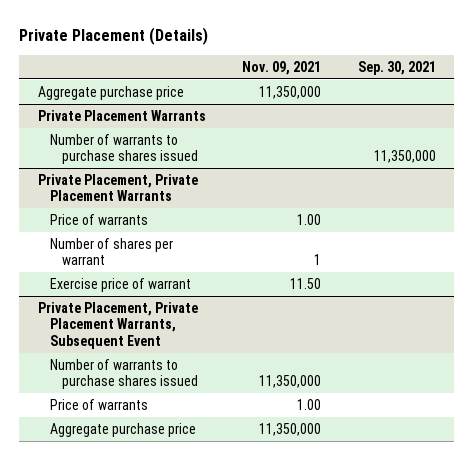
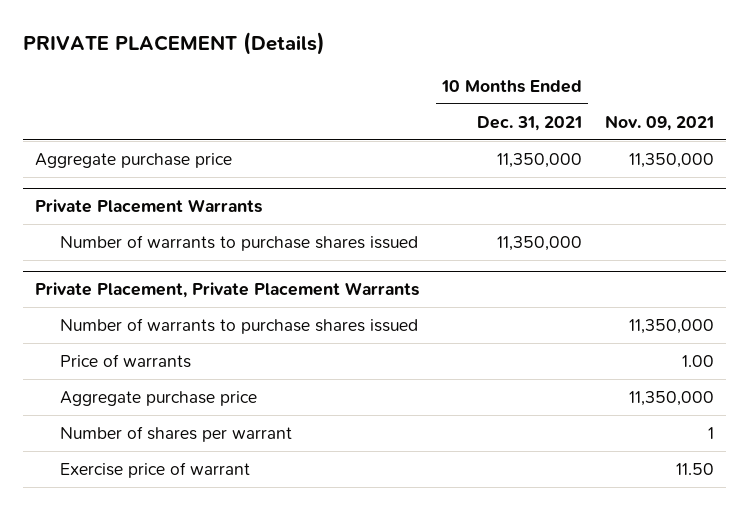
- Private Placement (Details)
+ PRIVATE PLACEMENT (Details)
- | Nov. 09, 2021 | Sep. 30, 2021
+ | 10 Months Ended Dec. 31, 2021 | Nov. 09, 2021
@ Private Placement, Private Placement Warrants
- Price of warrants | 1.00 |
- Private Placement, Private Placement Warrants, Subsequent Event
@ Private Placement, Private Placement Warrants
moved down: Number of shares per warrant | | 1
moved down: Exercise price of warrant | | 11.50

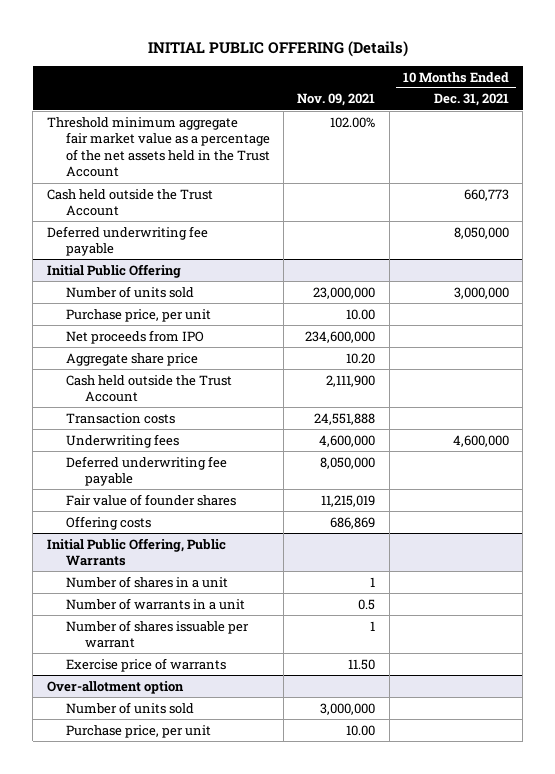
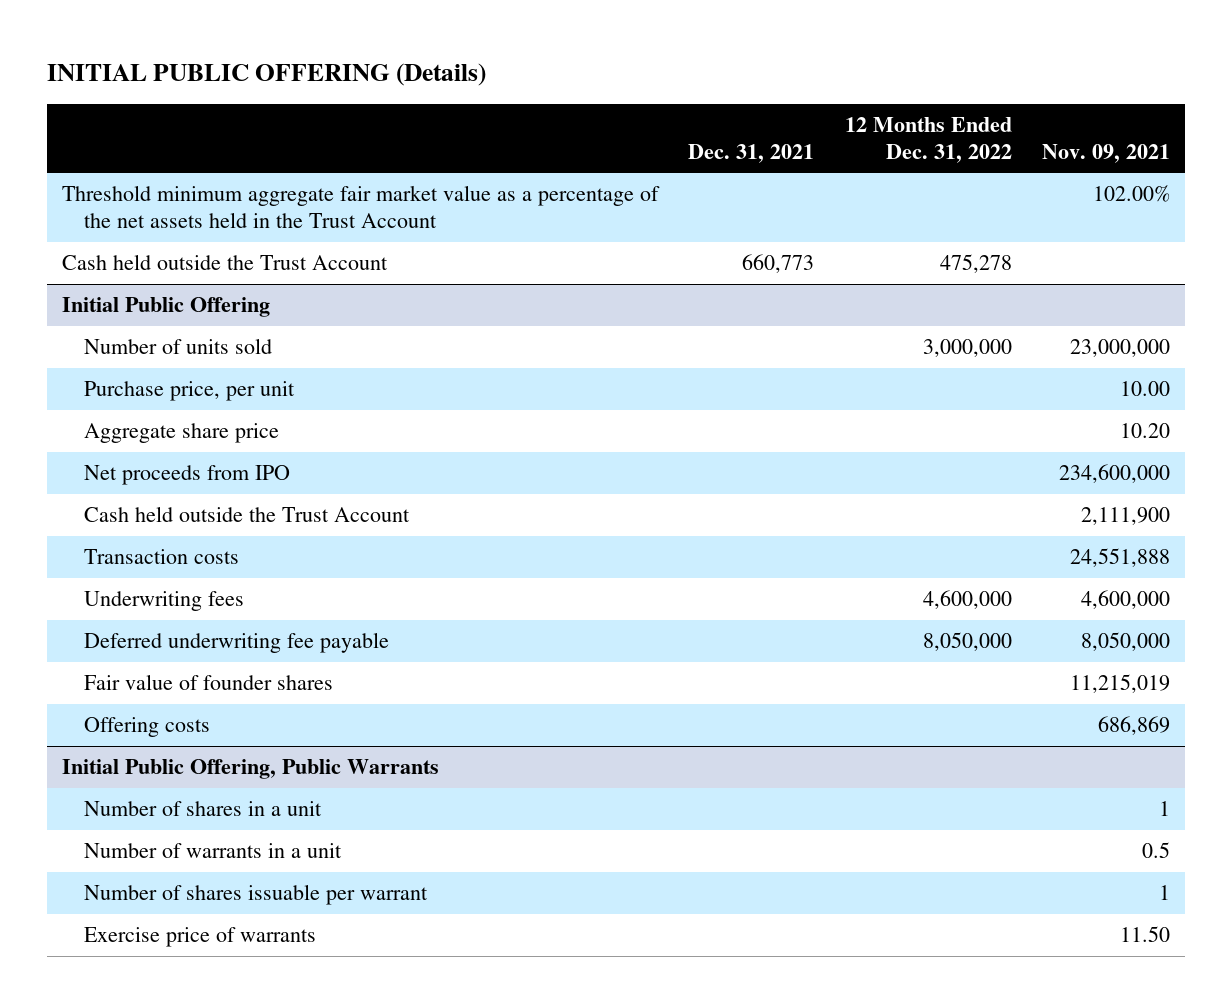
- | Nov. 09, 2021 | 10 Months Ended Dec. 31, 2021
+ | Dec. 31, 2021 | 12 Months Ended Dec. 31, 2022 | Nov. 09, 2021
- Deferred underwriting fee payable | | 8,050,000
@ Initial Public Offering
moved down: Net proceeds from IPO | | | 234,600,000
- Over-allotment option
- Number of units sold | 3,000,000 |
- Purchase price, per unit | 10.00 |

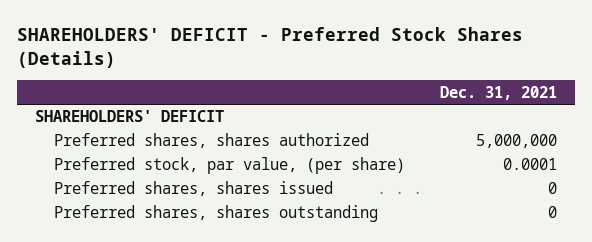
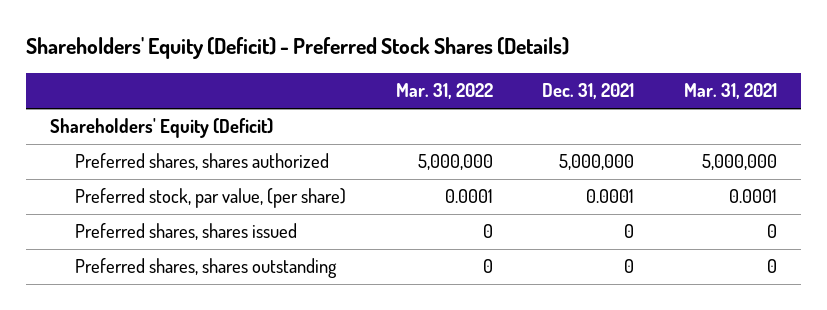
- SHAREHOLDERS' DEFICIT - Preferred Stock Shares (Details)
+ Shareholders' Equity (Deficit) - Preferred Stock Shares (Details)
- | Dec. 31, 2021
+ | Mar. 31, 2022 | Dec. 31, 2021 | Mar. 31, 2021
- SHAREHOLDERS' DEFICIT
+ Shareholders' Equity (Deficit)

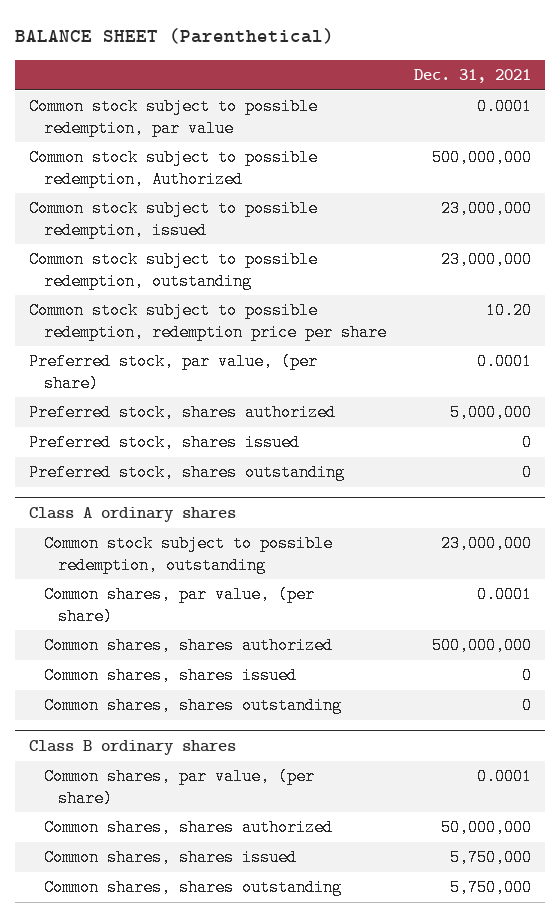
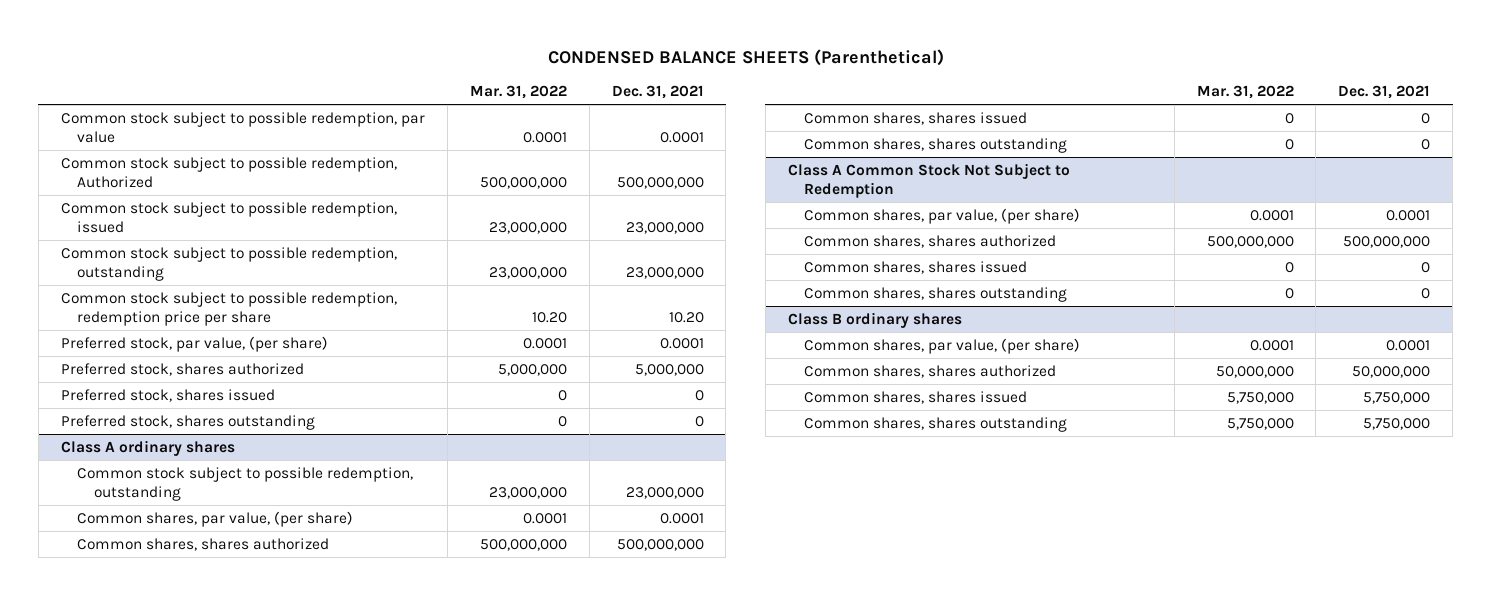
- BALANCE SHEET (Parenthetical)
+ CONDENSED BALANCE SHEETS (Parenthetical)
- | Dec. 31, 2021
+ | Mar. 31, 2022 | Dec. 31, 2021
+ Class A Common Stock Not Subject to Redemption
+ Common shares, par value, (per share) | 0.0001 | 0.0001
+ Common shares, shares authorized | 500,000,000 | 500,000,000
+ Common shares, shares issued | 0 | 0
+ Common shares, shares outstanding | 0 | 0

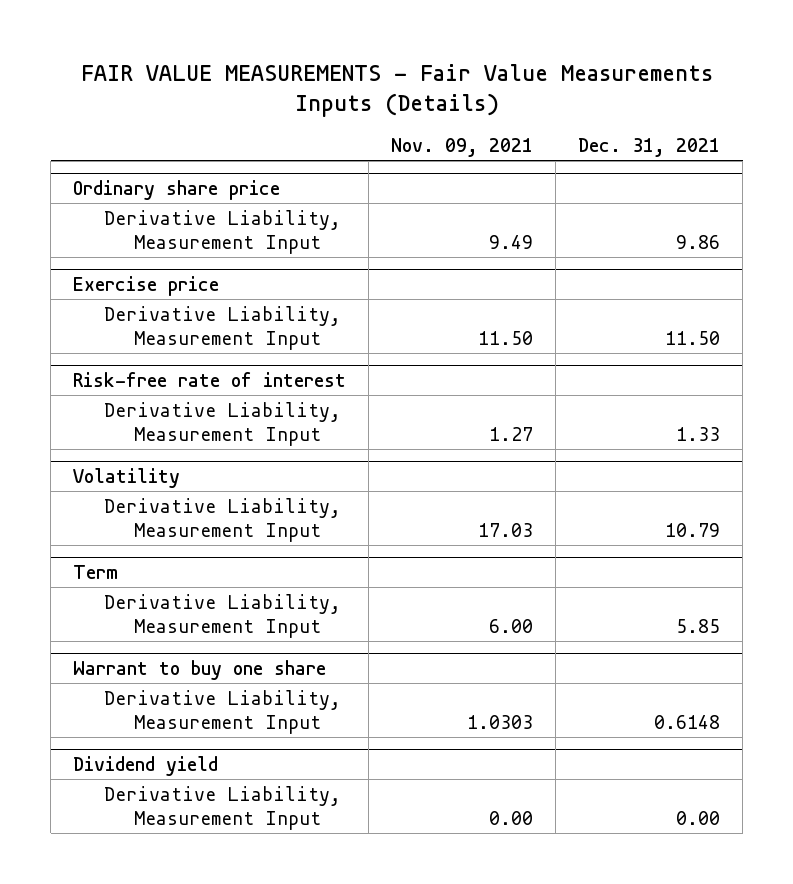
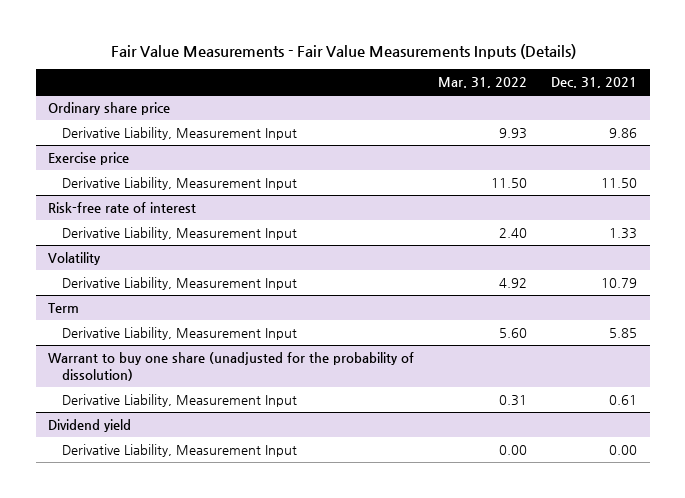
- FAIR VALUE MEASUREMENTS - Fair Value Measurements Inputs (Details)
+ Fair Value Measurements - Fair Value Measurements Inputs (Details)
- | Nov. 09, 2021 | Dec. 31, 2021
+ | Mar. 31, 2022 | Dec. 31, 2021
- Warrant to buy one share
- Derivative Liability, Measurement Input | 1.0303 | 0.6148
+ Warrant to buy one share (unadjusted for the probability of dissolution)
+ Derivative Liability, Measurement Input | 0.31 | 0.61

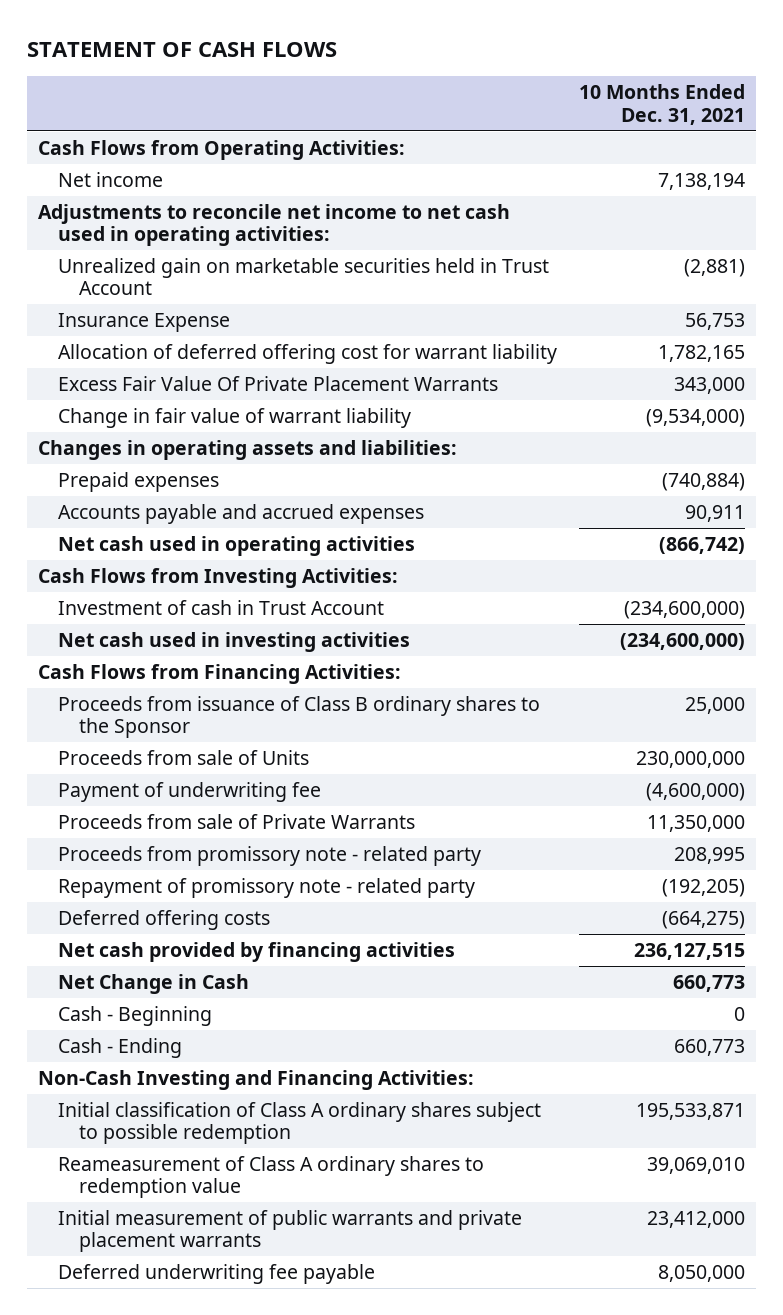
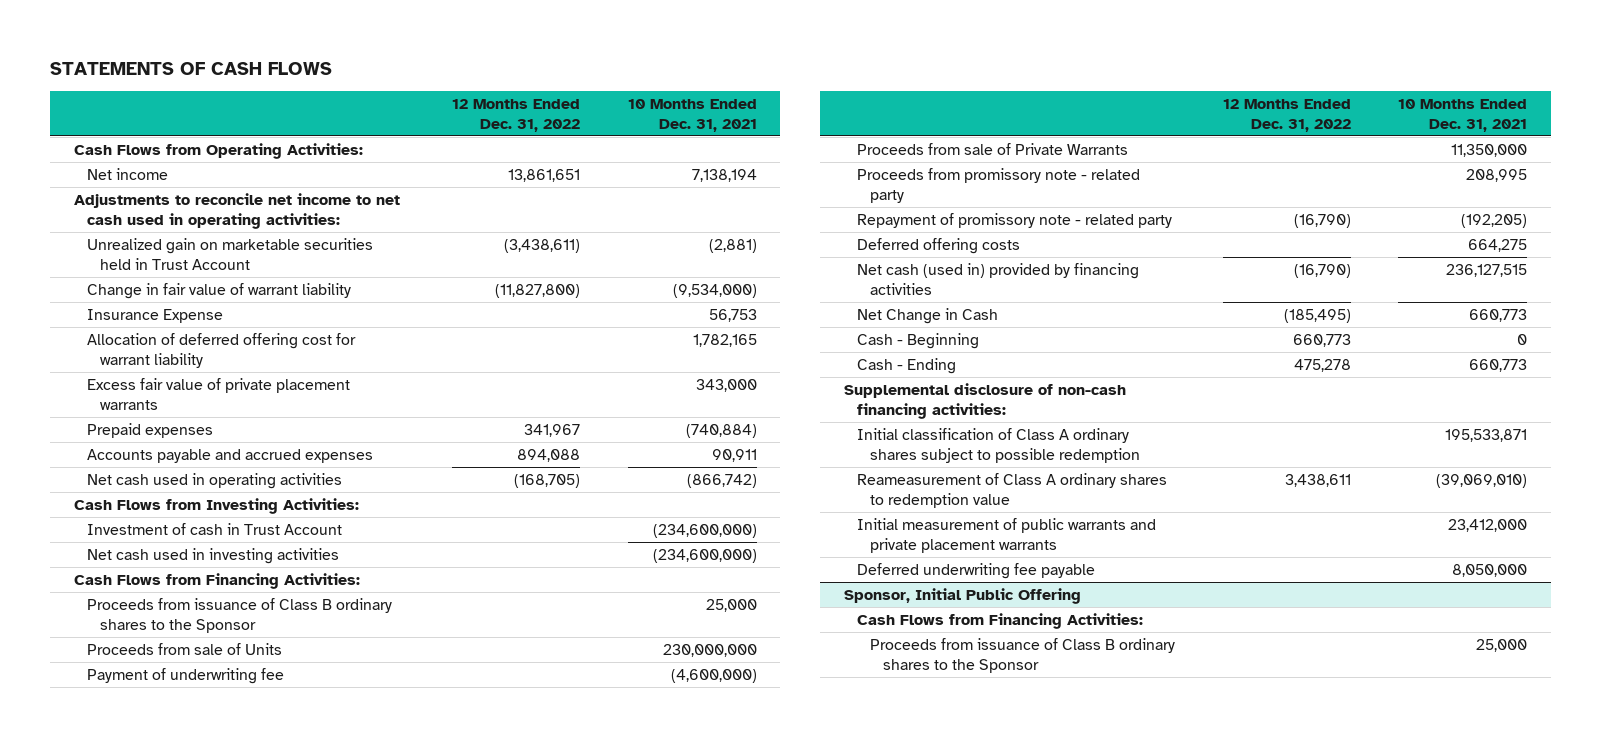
- STATEMENT OF CASH FLOWS
+ STATEMENTS OF CASH FLOWS
- | 10 Months Ended Dec. 31, 2021
+ | 12 Months Ended Dec. 31, 2022 | 10 Months Ended Dec. 31, 2021
moved up: Change in fair value of warrant liability | (11,827,800) | (9,534,000)
- Excess Fair Value Of Private Placement Warrants | 343,000
- Changes in operating assets and liabilities:
+ Excess fair value of private placement warrants | | 343,000
- Deferred offering costs | (664,275)
- Net cash provided by financing activities | 236,127,515
+ Deferred offering costs | | 664,275
+ Net cash (used in) provided by financing activities | (16,790) | 236,127,515
- Non-Cash Investing and Financing Activities:
+ Supplemental disclosure of non-cash financing activities:
- Reameasurement of Class A ordinary shares to redemption value | 39,069,010
+ Reameasurement of Class A ordinary shares to redemption value | 3,438,611 | (39,069,010)
+ Sponsor, Initial Public Offering
+ Cash Flows from Financing Activities:
+ Proceeds from issuance of Class B ordinary shares to the Sponsor | | 25,000

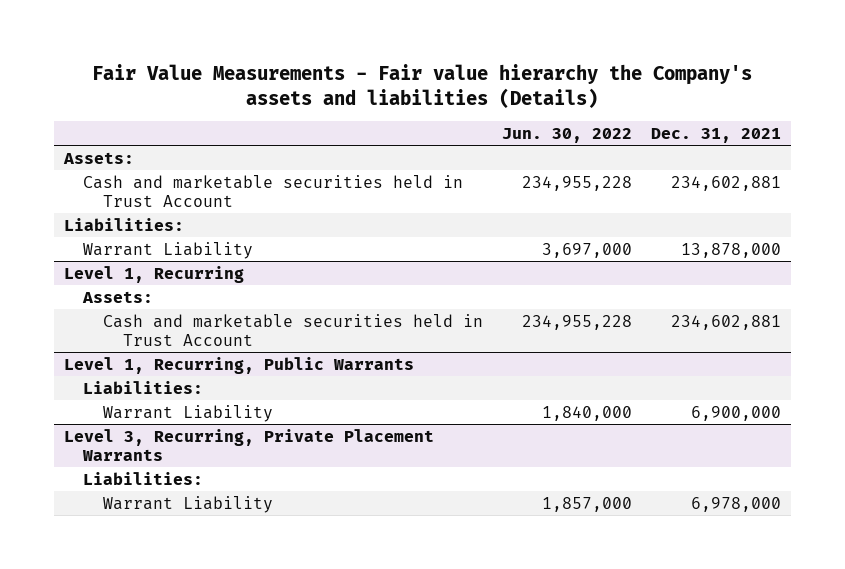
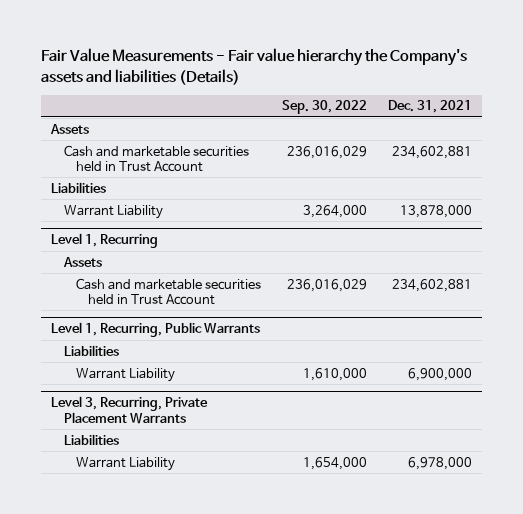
- | Jun. 30, 2022 | Dec. 31, 2021
+ | Sep. 30, 2022 | Dec. 31, 2021
- Assets:
+ Assets
- Liabilities:
+ Liabilities
@ Level 1, Recurring
- Assets:
+ Assets
@ Level 1, Recurring, Public Warrants
- Liabilities:
+ Liabilities
@ Level 3, Recurring, Private Placement Warrants
- Liabilities:
+ Liabilities

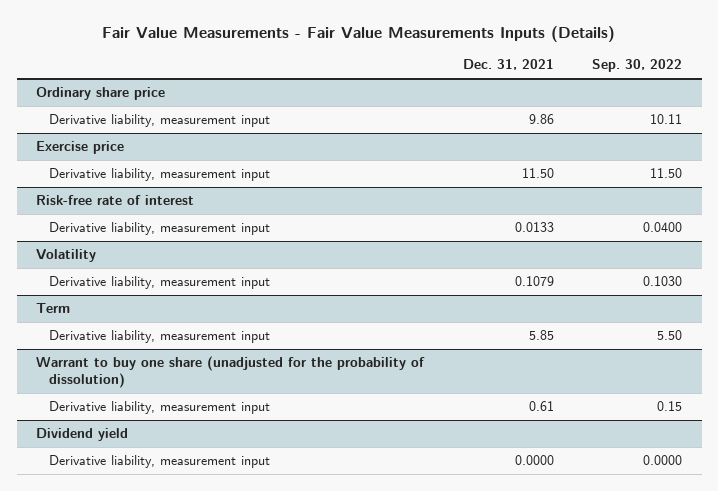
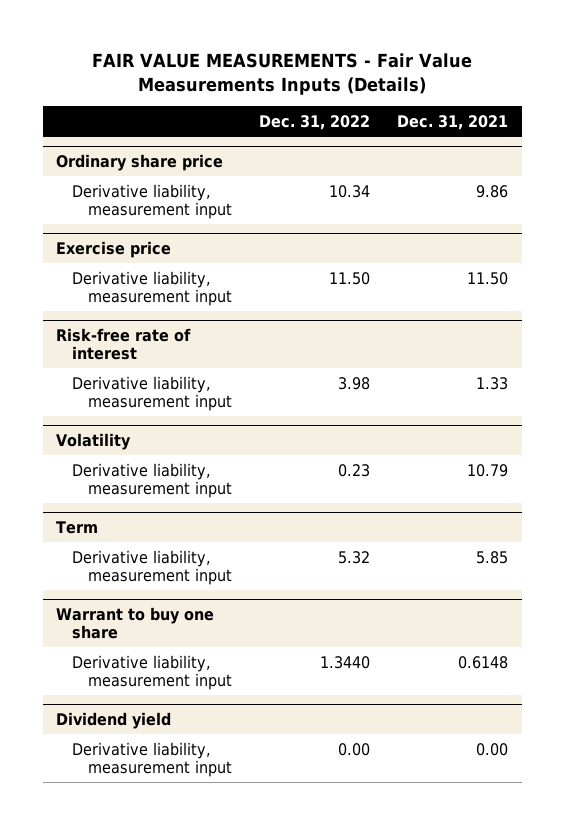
- Fair Value Measurements - Fair Value Measurements Inputs (Details)
+ FAIR VALUE MEASUREMENTS - Fair Value Measurements Inputs (Details)
- | Dec. 31, 2021 | Sep. 30, 2022
+ | Dec. 31, 2022 | Dec. 31, 2021
@ Risk-free rate of interest
- Derivative liability, measurement input | 0.0133 | 0.0400
+ Derivative liability, measurement input | 3.98 | 1.33
@ Volatility
- Derivative liability, measurement input | 0.1079 | 0.1030
+ Derivative liability, measurement input | 0.23 | 10.79
- Warrant to buy one share (unadjusted for the probability of dissolution)
- Derivative liability, measurement input | 0.61 | 0.15
+ Warrant to buy one share
+ Derivative liability, measurement input | 1.3440 | 0.6148
@ Dividend yield
- Derivative liability, measurement input | 0.0000 | 0.0000
+ Derivative liability, measurement input | 0.00 | 0.00

